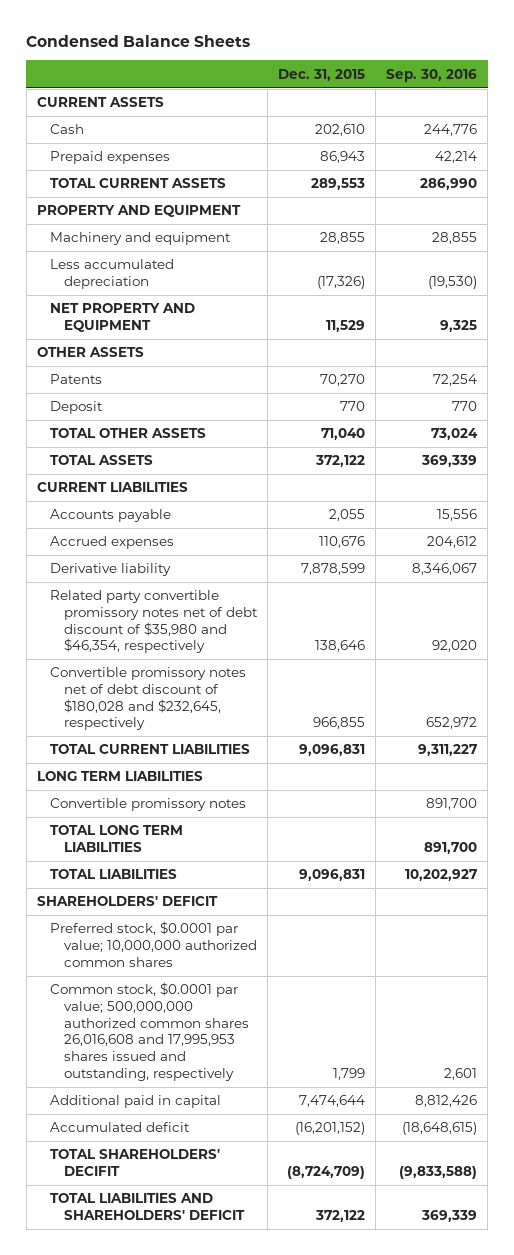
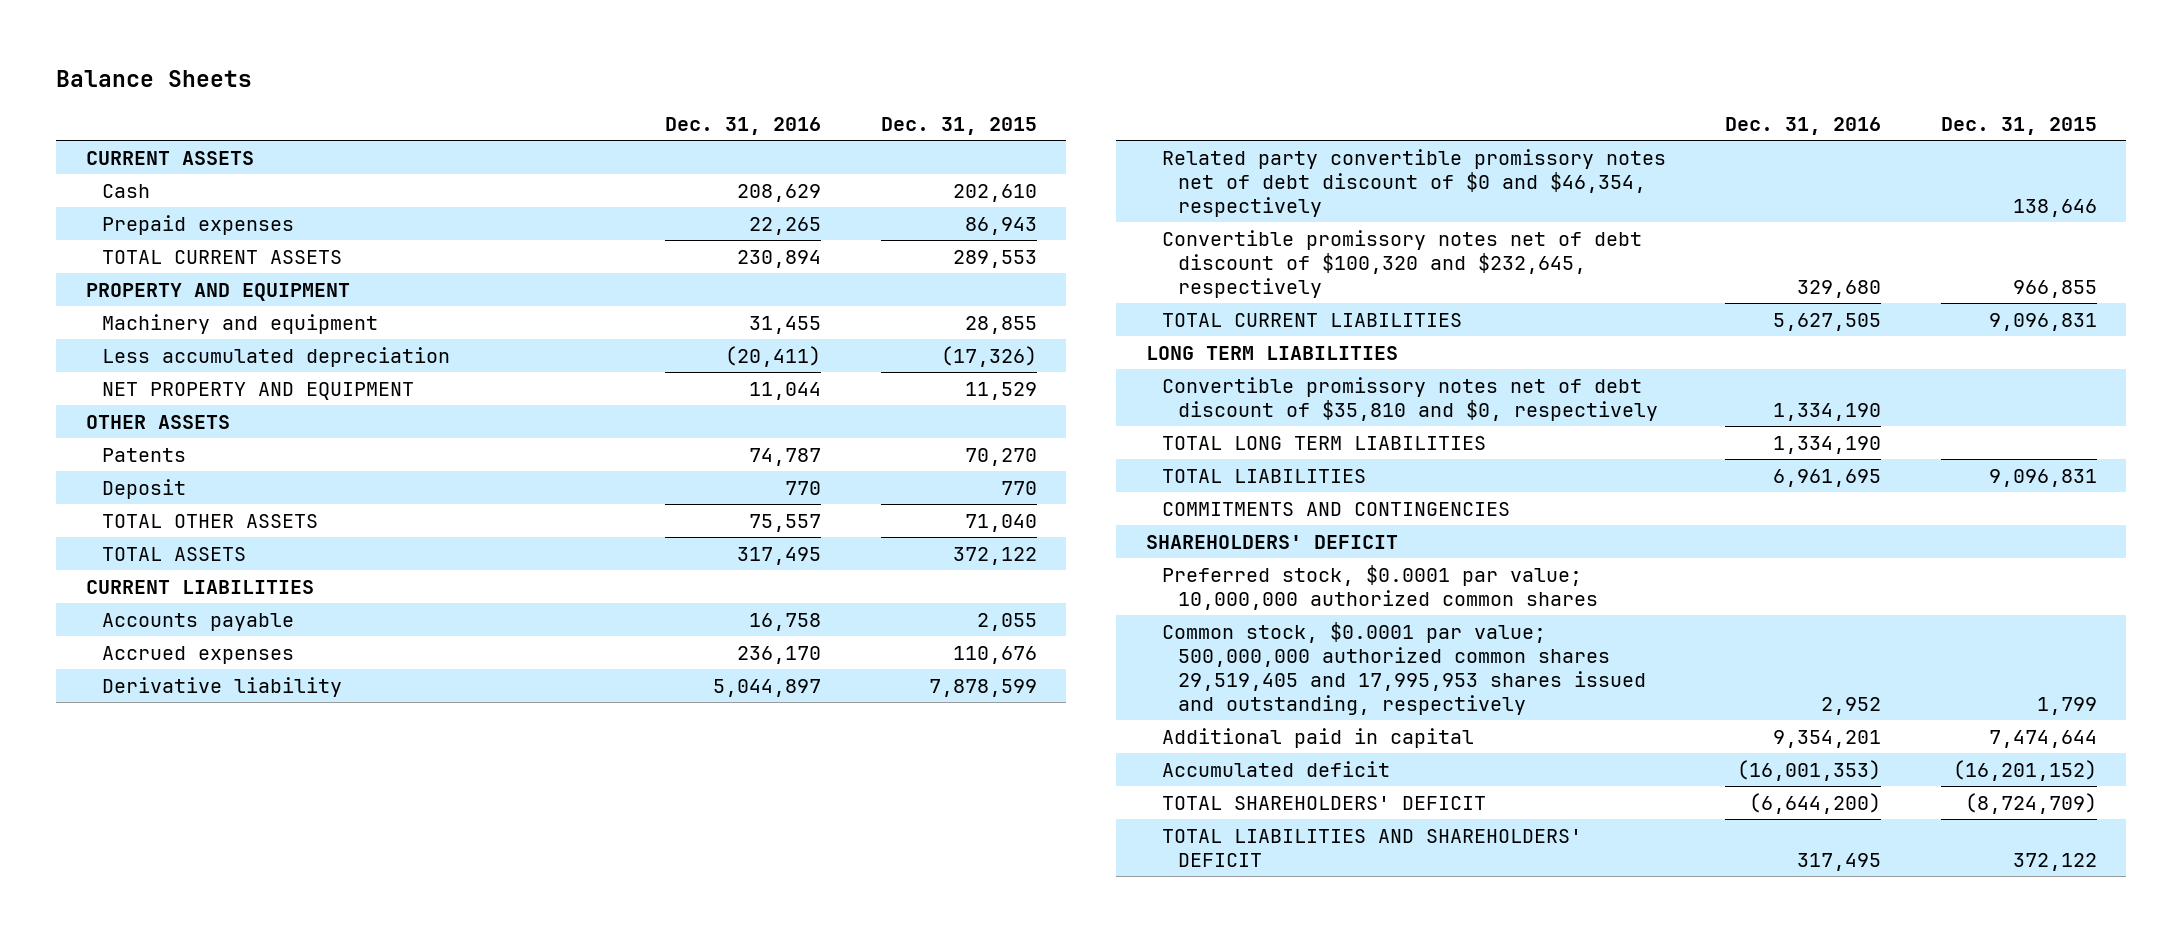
- Condensed Balance Sheets
+ Balance Sheets
- | Dec. 31, 2015 | Sep. 30, 2016
+ | Dec. 31, 2016 | Dec. 31, 2015
- Related party convertible promissory notes net of debt discount of $35,980 and $46,354, respectively | 138,646 | 92,020
- Convertible promissory notes net of debt discount of $180,028 and $232,645, respectively | 966,855 | 652,972
+ Related party convertible promissory notes net of debt discount of $0 and $46,354, respectively | | 138,646
+ Convertible promissory notes net of debt discount of $100,320 and $232,645, respectively | 329,680 | 966,855
- Convertible promissory notes | | 891,700
+ Convertible promissory notes net of debt discount of $35,810 and $0, respectively | 1,334,190 |
+ COMMITMENTS AND CONTINGENCIES
- Common stock, $0.0001 par value; 500,000,000 authorized common shares 26,016,608 and 17,995,953 shares issued and outstanding, respectively | 1,799 | 2,601
+ Common stock, $0.0001 par value; 500,000,000 authorized common shares 29,519,405 and 17,995,953 shares issued and outstanding, respectively | 2,952 | 1,799
- TOTAL SHAREHOLDERS' DECIFIT | (8,724,709) | (9,833,588)
+ TOTAL SHAREHOLDERS' DEFICIT | (6,644,200) | (8,724,709)

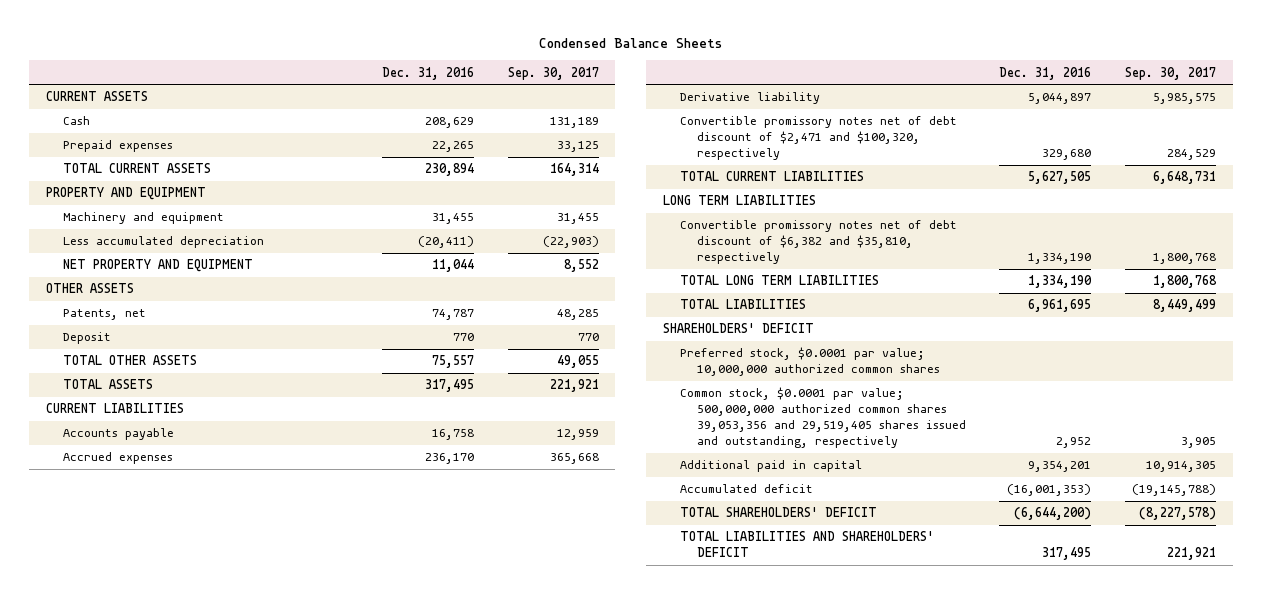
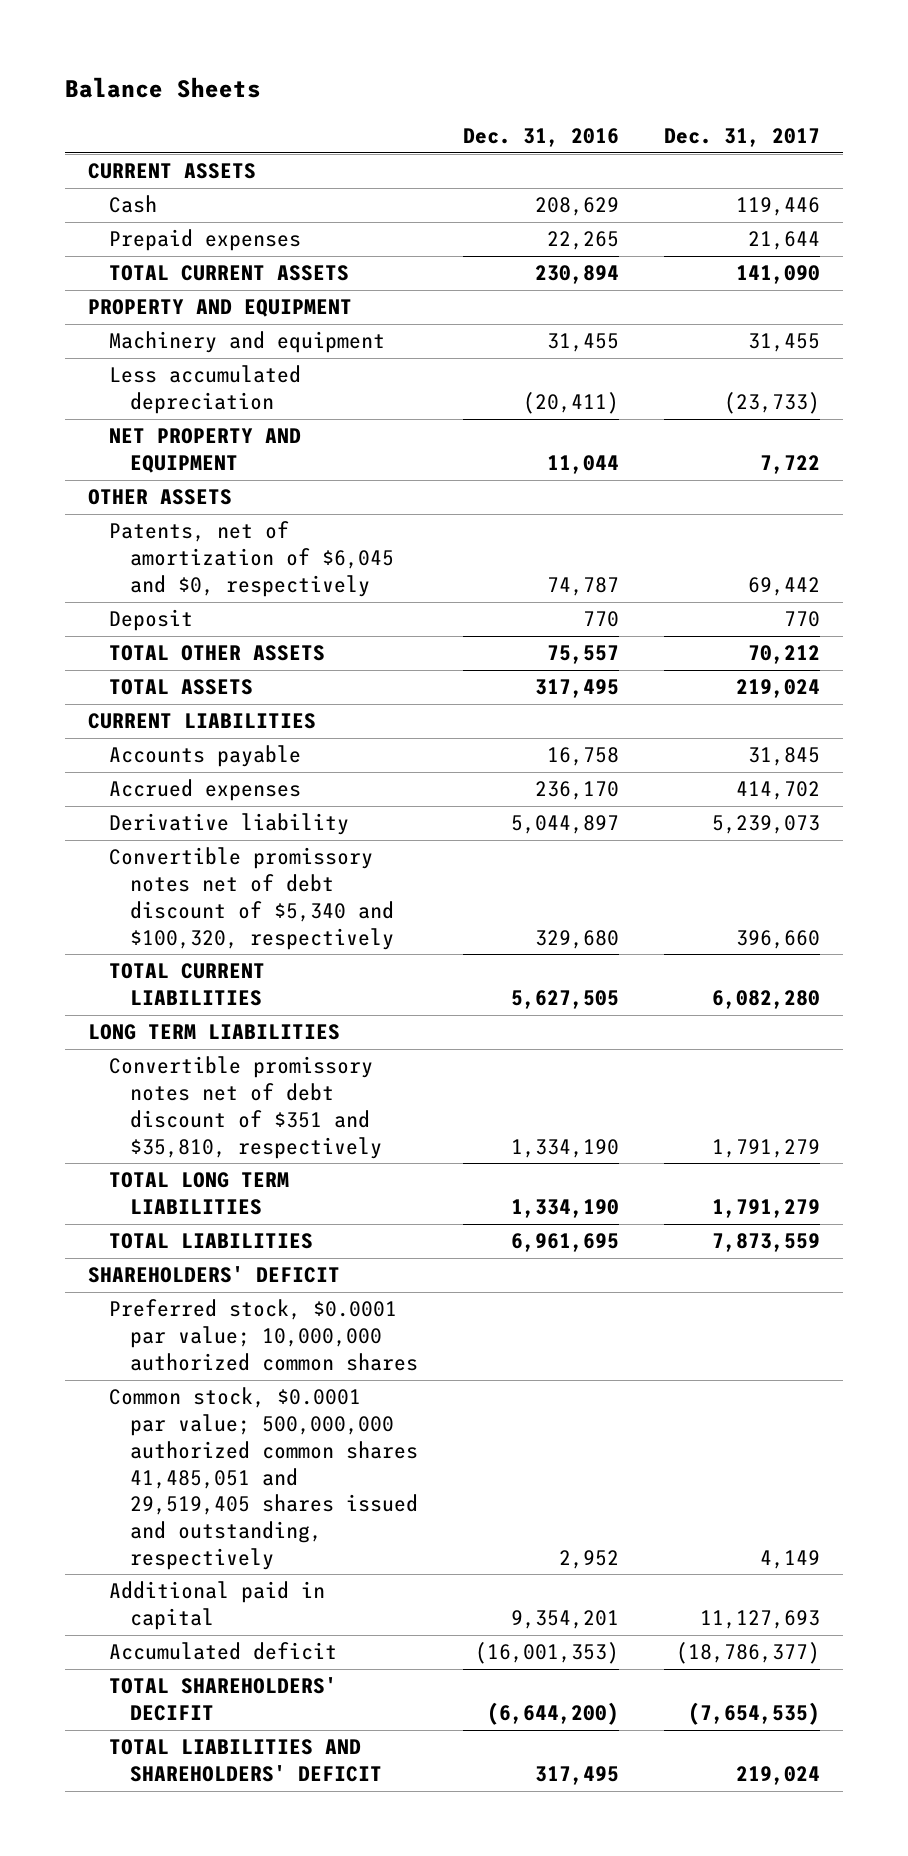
- Condensed Balance Sheets
+ Balance Sheets
- | Dec. 31, 2016 | Sep. 30, 2017
+ | Dec. 31, 2016 | Dec. 31, 2017
- Patents, net | 74,787 | 48,285
+ Patents, net of amortization of $6,045 and $0, respectively | 74,787 | 69,442
- Convertible promissory notes net of debt discount of $2,471 and $100,320, respectively | 329,680 | 284,529
+ Convertible promissory notes net of debt discount of $5,340 and $100,320, respectively | 329,680 | 396,660
- Convertible promissory notes net of debt discount of $6,382 and $35,810, respectively | 1,334,190 | 1,800,768
+ Convertible promissory notes net of debt discount of $351 and $35,810, respectively | 1,334,190 | 1,791,279
- Common stock, $0.0001 par value; 500,000,000 authorized common shares 39,053,356 and 29,519,405 shares issued and outstanding, respectively | 2,952 | 3,905
+ Common stock, $0.0001 par value; 500,000,000 authorized common shares 41,485,051 and 29,519,405 shares issued and outstanding, respectively | 2,952 | 4,149
- TOTAL SHAREHOLDERS' DEFICIT | (6,644,200) | (8,227,578)
+ TOTAL SHAREHOLDERS' DECIFIT | (6,644,200) | (7,654,535)

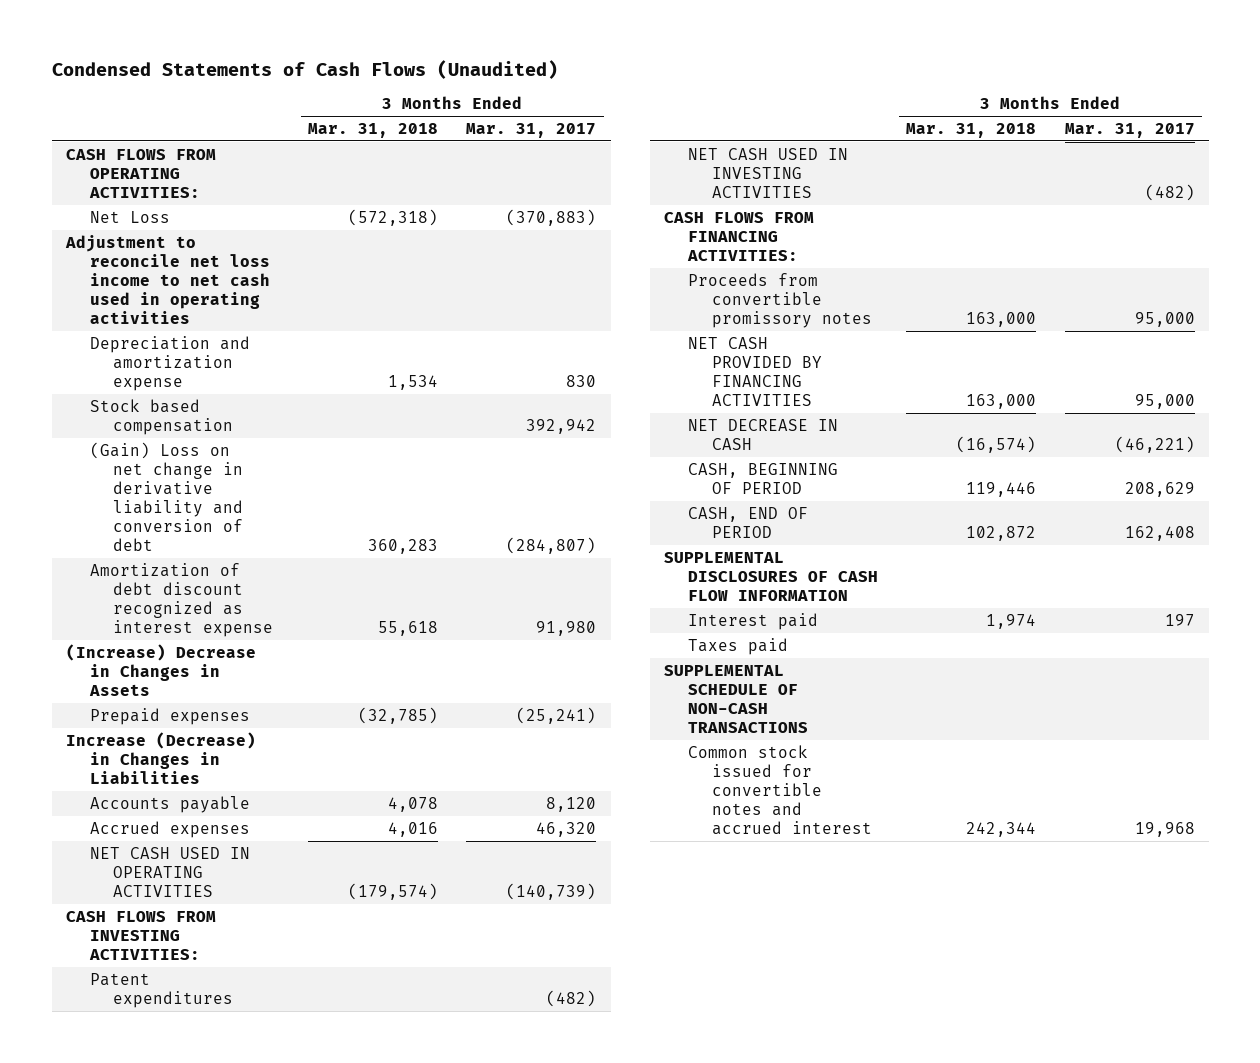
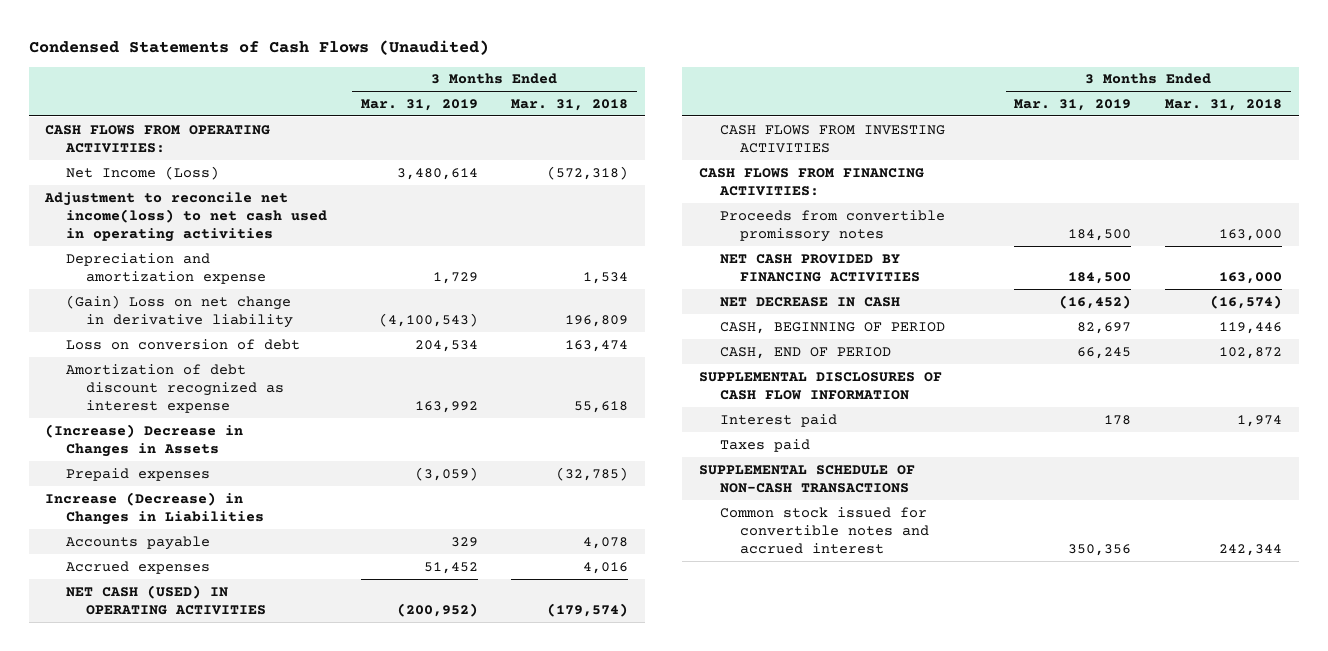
- | 3 Months Ended Mar. 31, 2018 | 3 Months Ended Mar. 31, 2017
+ | 3 Months Ended Mar. 31, 2019 | 3 Months Ended Mar. 31, 2018
- Net Loss | (572,318) | (370,883)
- Adjustment to reconcile net loss income to net cash used in operating activities
+ Net Income (Loss) | 3,480,614 | (572,318)
+ Adjustment to reconcile net income(loss) to net cash used in operating activities
- Stock based compensation | | 392,942
- (Gain) Loss on net change in derivative liability and conversion of debt | 360,283 | (284,807)
+ (Gain) Loss on net change in derivative liability | (4,100,543) | 196,809
+ Loss on conversion of debt | 204,534 | 163,474
- NET CASH USED IN OPERATING ACTIVITIES | (179,574) | (140,739)
- CASH FLOWS FROM INVESTING ACTIVITIES:
- Patent expenditures | | (482)
- NET CASH USED IN INVESTING ACTIVITIES | | (482)
+ NET CASH (USED) IN OPERATING ACTIVITIES | (200,952) | (179,574)
+ CASH FLOWS FROM INVESTING ACTIVITIES

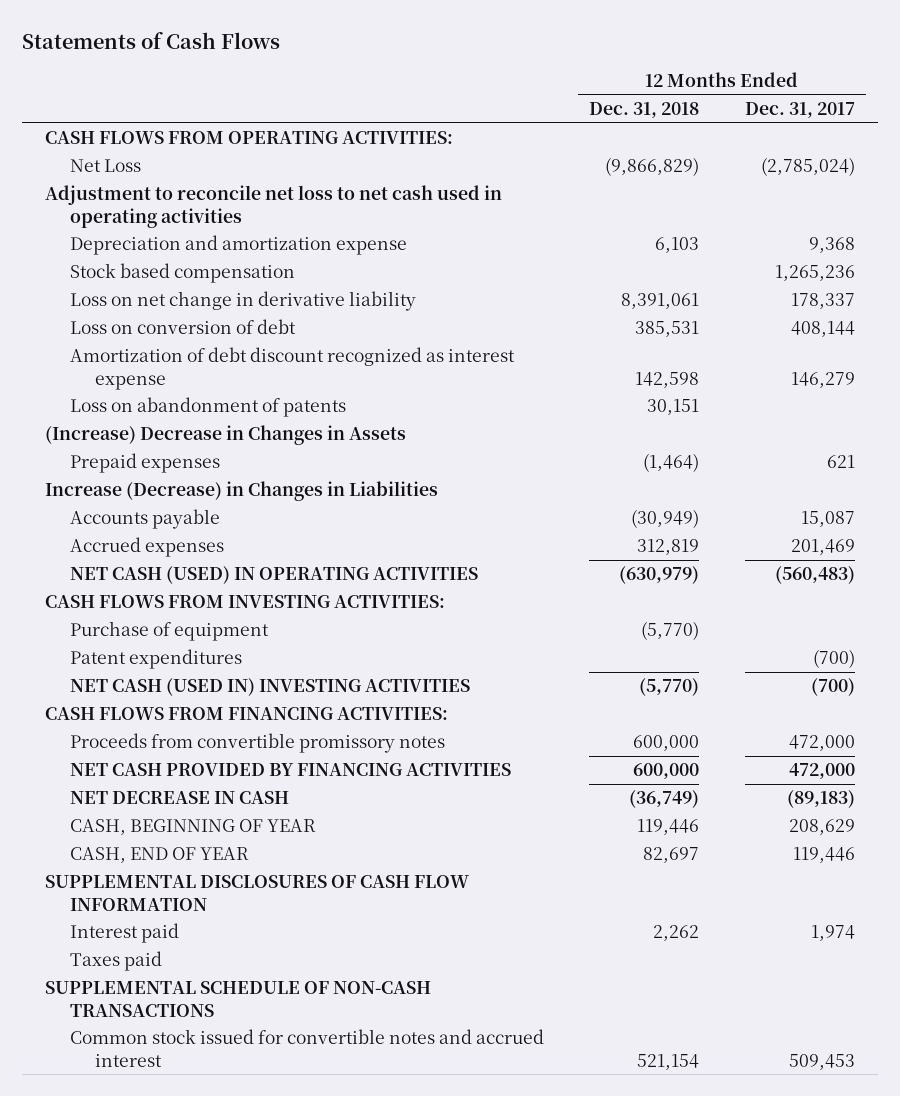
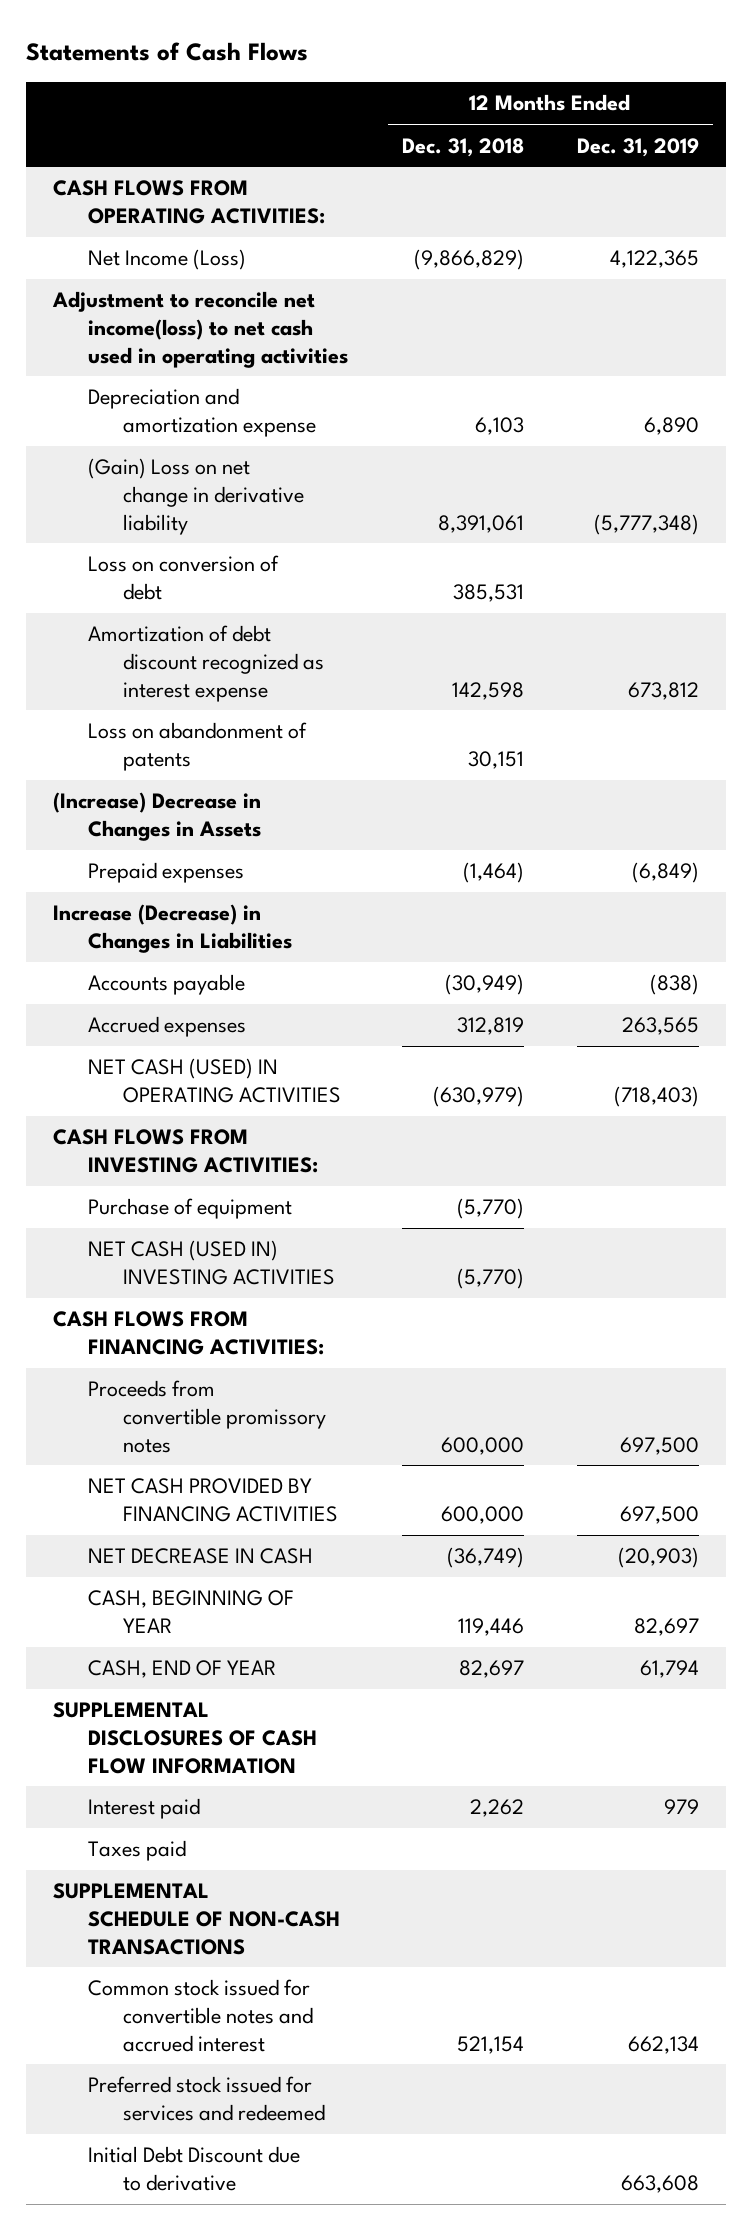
- | 12 Months Ended Dec. 31, 2018 | 12 Months Ended Dec. 31, 2017
+ | 12 Months Ended Dec. 31, 2018 | 12 Months Ended Dec. 31, 2019
- Net Loss | (9,866,829) | (2,785,024)
- Adjustment to reconcile net loss to net cash used in operating activities
+ Net Income (Loss) | (9,866,829) | 4,122,365
+ Adjustment to reconcile net income(loss) to net cash used in operating activities
- Stock based compensation | | 1,265,236
- Loss on net change in derivative liability | 8,391,061 | 178,337
+ (Gain) Loss on net change in derivative liability | 8,391,061 | (5,777,348)
- Patent expenditures | | (700)
+ Preferred stock issued for services and redeemed
+ Initial Debt Discount due to derivative | | 663,608

